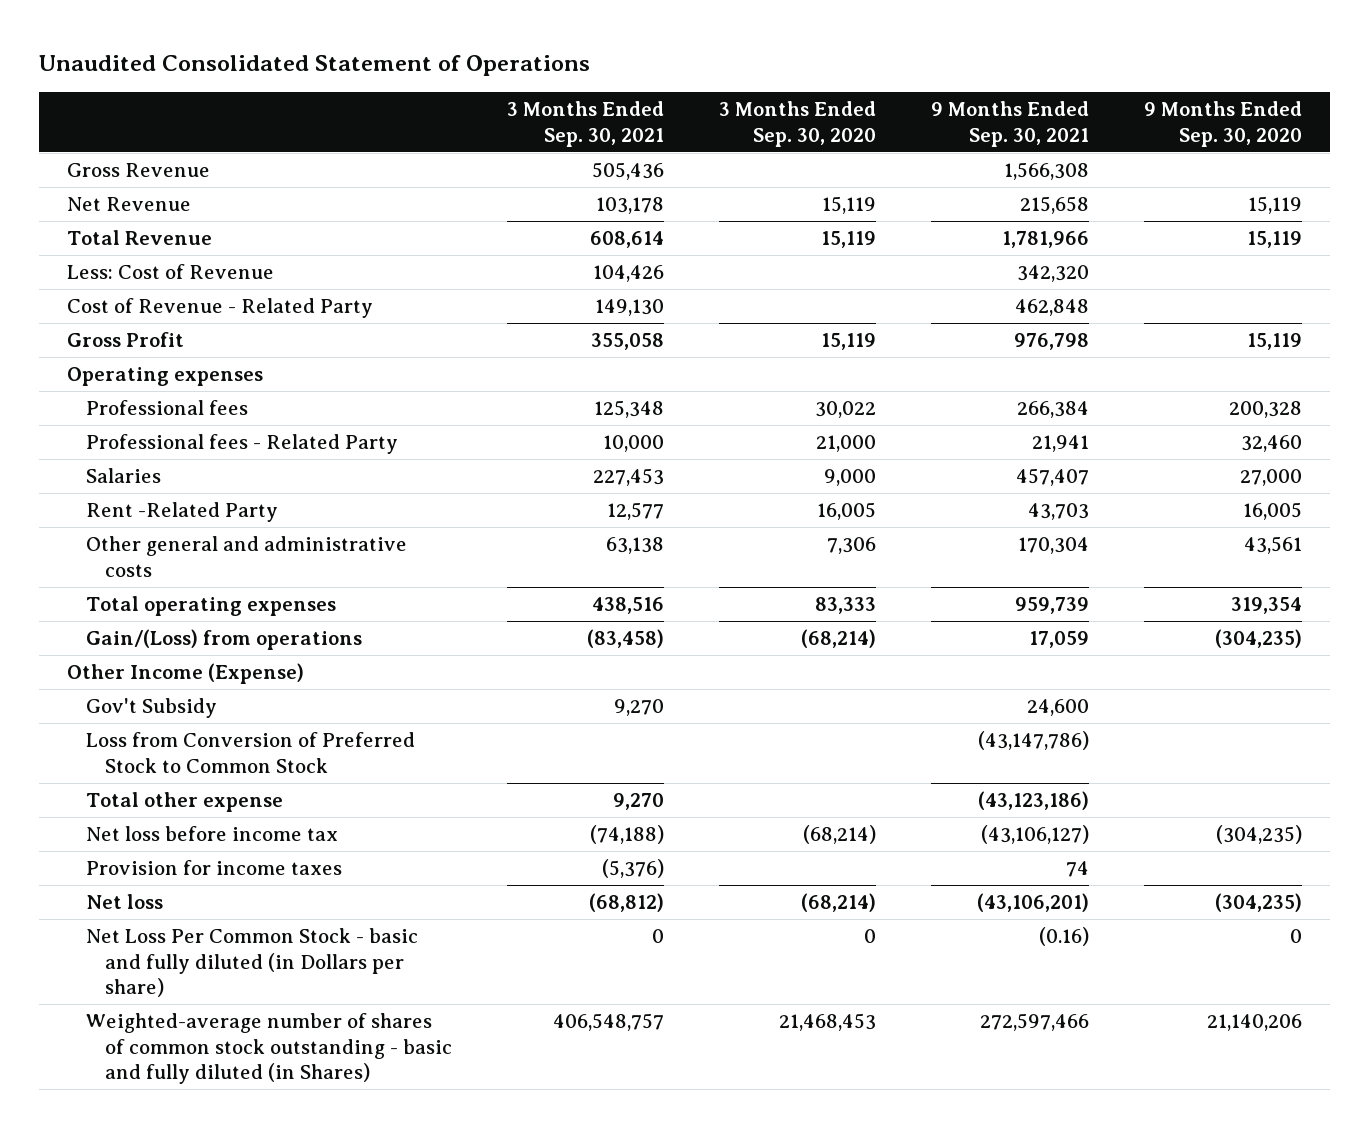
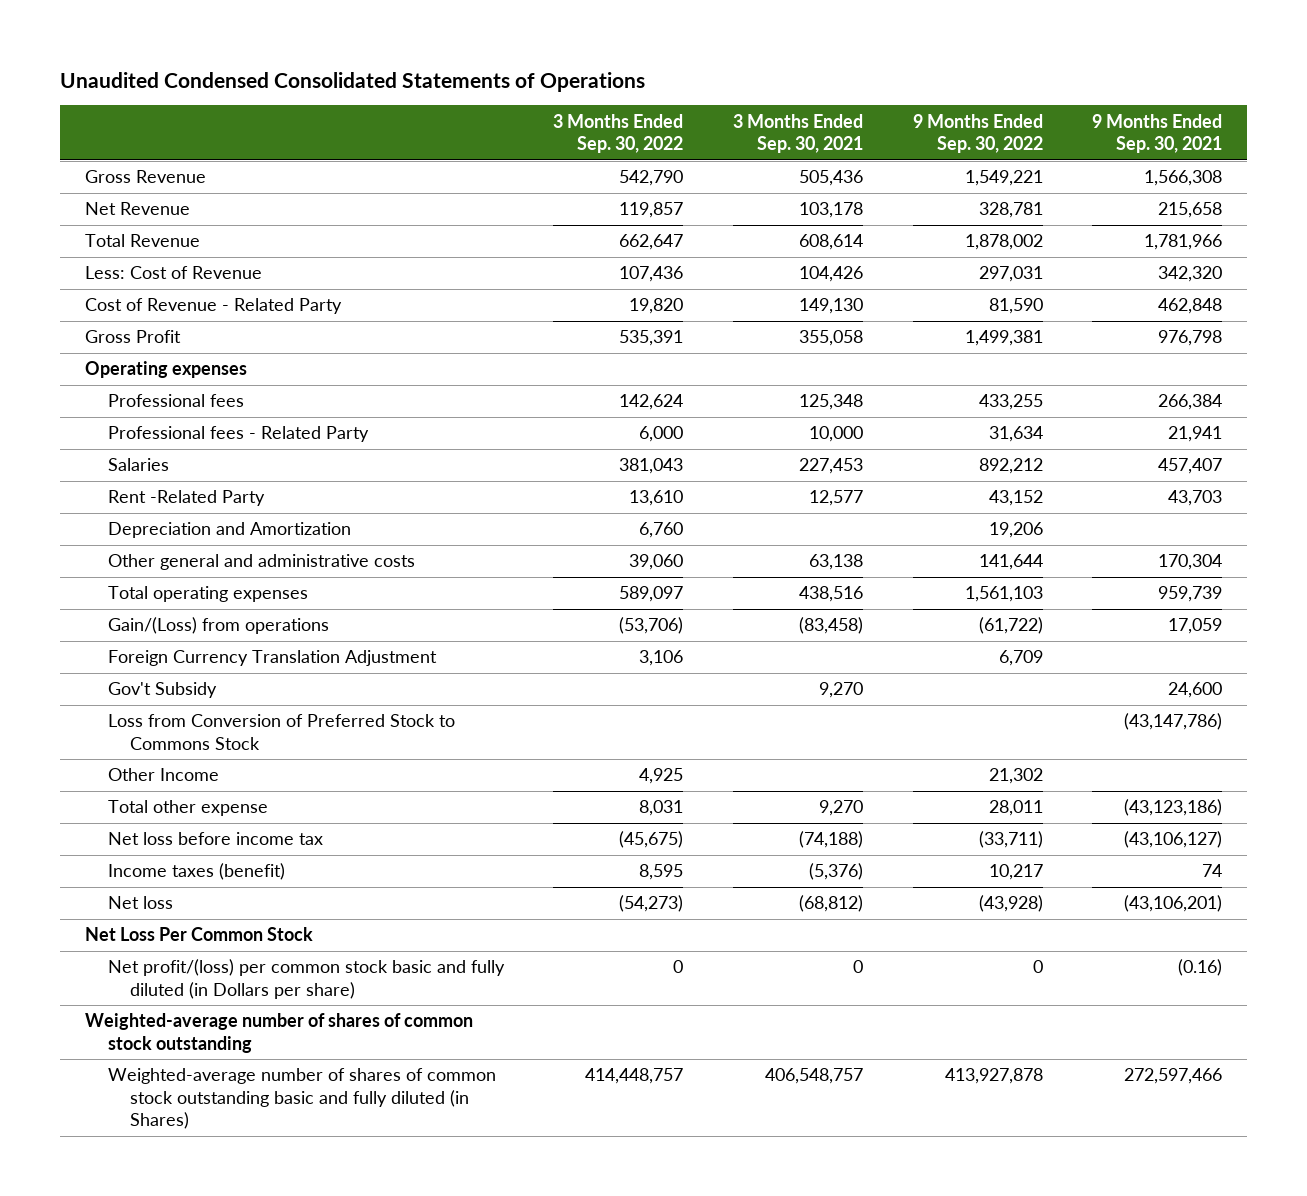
- Unaudited Consolidated Statement of Operations
+ Unaudited Condensed Consolidated Statements of Operations
- | 3 Months Ended Sep. 30, 2021 | 3 Months Ended Sep. 30, 2020 | 9 Months Ended Sep. 30, 2021 | 9 Months Ended Sep. 30, 2020
+ | 3 Months Ended Sep. 30, 2022 | 3 Months Ended Sep. 30, 2021 | 9 Months Ended Sep. 30, 2022 | 9 Months Ended Sep. 30, 2021
+ Depreciation and Amortization | 6,760 | | 19,206 |
- Other Income (Expense)
+ Foreign Currency Translation Adjustment | 3,106 | | 6,709 |
- Loss from Conversion of Preferred Stock to Common Stock | | | (43,147,786) |
+ Loss from Conversion of Preferred Stock to Commons Stock | | | | (43,147,786)
+ Other Income | 4,925 | | 21,302 |
- Provision for income taxes | (5,376) | | 74 |
+ Income taxes (benefit) | 8,595 | (5,376) | 10,217 | 74
- Net Loss Per Common Stock - basic and fully diluted (in Dollars per share) | 0 | 0 | (0.16) | 0
- Weighted-average number of shares of common stock outstanding - basic and fully diluted (in Shares) | 406,548,757 | 21,468,453 | 272,597,466 | 21,140,206
+ Net Loss Per Common Stock
+ Net profit/(loss) per common stock basic and fully diluted (in Dollars per share) | 0 | 0 | 0 | (0.16)
+ Weighted-average number of shares of common stock outstanding
+ Weighted-average number of shares of common stock outstanding basic and fully diluted (in Shares) | 414,448,757 | 406,548,757 | 413,927,878 | 272,597,466

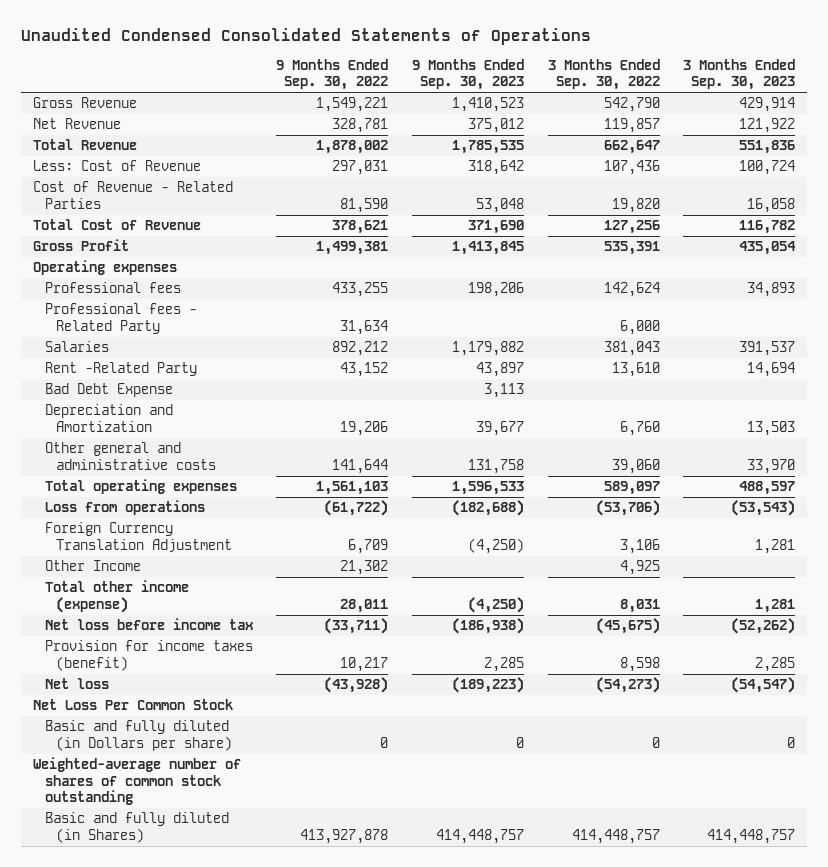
- | 3 Months Ended Sep. 30, 2022 | 3 Months Ended Sep. 30, 2021 | 9 Months Ended Sep. 30, 2022 | 9 Months Ended Sep. 30, 2021
+ | 9 Months Ended Sep. 30, 2022 | 9 Months Ended Sep. 30, 2023 | 3 Months Ended Sep. 30, 2022 | 3 Months Ended Sep. 30, 2023
- Cost of Revenue - Related Party | 19,820 | 149,130 | 81,590 | 462,848
+ Cost of Revenue - Related Parties | 81,590 | 53,048 | 19,820 | 16,058
+ Total Cost of Revenue | 378,621 | 371,690 | 127,256 | 116,782
+ Bad Debt Expense | | 3,113 | |
- Gain/(Loss) from operations | (53,706) | (83,458) | (61,722) | 17,059
+ Loss from operations | (61,722) | (182,688) | (53,706) | (53,543)
- Gov't Subsidy | | 9,270 | | 24,600
- Loss from Conversion of Preferred Stock to Commons Stock | | | | (43,147,786)
- Total other expense | 8,031 | 9,270 | 28,011 | (43,123,186)
+ Total other income (expense) | 28,011 | (4,250) | 8,031 | 1,281
- Income taxes (benefit) | 8,595 | (5,376) | 10,217 | 74
+ Provision for income taxes (benefit) | 10,217 | 2,285 | 8,598 | 2,285
- Net profit/(loss) per common stock basic and fully diluted (in Dollars per share) | 0 | 0 | 0 | (0.16)
+ Basic and fully diluted (in Dollars per share) | 0 | 0 | 0 | 0
- Weighted-average number of shares of common stock outstanding basic and fully diluted (in Shares) | 414,448,757 | 406,548,757 | 413,927,878 | 272,597,466
+ Basic and fully diluted (in Shares) | 413,927,878 | 414,448,757 | 414,448,757 | 414,448,757

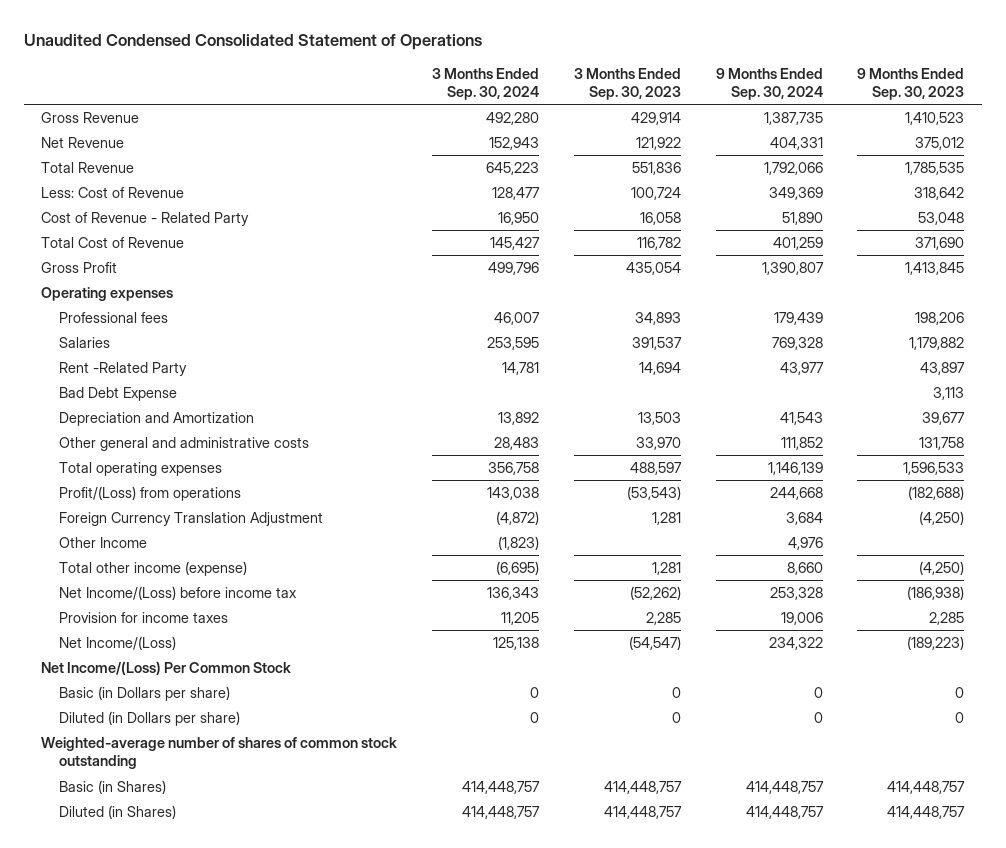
- Unaudited Condensed Consolidated Statements of Operations
+ Unaudited Condensed Consolidated Statement of Operations
- | 9 Months Ended Sep. 30, 2022 | 9 Months Ended Sep. 30, 2023 | 3 Months Ended Sep. 30, 2022 | 3 Months Ended Sep. 30, 2023
+ | 3 Months Ended Sep. 30, 2024 | 3 Months Ended Sep. 30, 2023 | 9 Months Ended Sep. 30, 2024 | 9 Months Ended Sep. 30, 2023
- Cost of Revenue - Related Parties | 81,590 | 53,048 | 19,820 | 16,058
+ Cost of Revenue - Related Party | 16,950 | 16,058 | 51,890 | 53,048
- Professional fees - Related Party | 31,634 | | 6,000 |
- Loss from operations | (61,722) | (182,688) | (53,706) | (53,543)
+ Profit/(Loss) from operations | 143,038 | (53,543) | 244,668 | (182,688)
- Net loss before income tax | (33,711) | (186,938) | (45,675) | (52,262)
- Provision for income taxes (benefit) | 10,217 | 2,285 | 8,598 | 2,285
- Net loss | (43,928) | (189,223) | (54,273) | (54,547)
- Net Loss Per Common Stock
- Basic and fully diluted (in Dollars per share) | 0 | 0 | 0 | 0
+ Net Income/(Loss) before income tax | 136,343 | (52,262) | 253,328 | (186,938)
+ Provision for income taxes | 11,205 | 2,285 | 19,006 | 2,285
+ Net Income/(Loss) | 125,138 | (54,547) | 234,322 | (189,223)
+ Net Income/(Loss) Per Common Stock
+ Basic (in Dollars per share) | 0 | 0 | 0 | 0
+ Diluted (in Dollars per share) | 0 | 0 | 0 | 0
- Basic and fully diluted (in Shares) | 413,927,878 | 414,448,757 | 414,448,757 | 414,448,757
+ Basic (in Shares) | 414,448,757 | 414,448,757 | 414,448,757 | 414,448,757
+ Diluted (in Shares) | 414,448,757 | 414,448,757 | 414,448,757 | 414,448,757

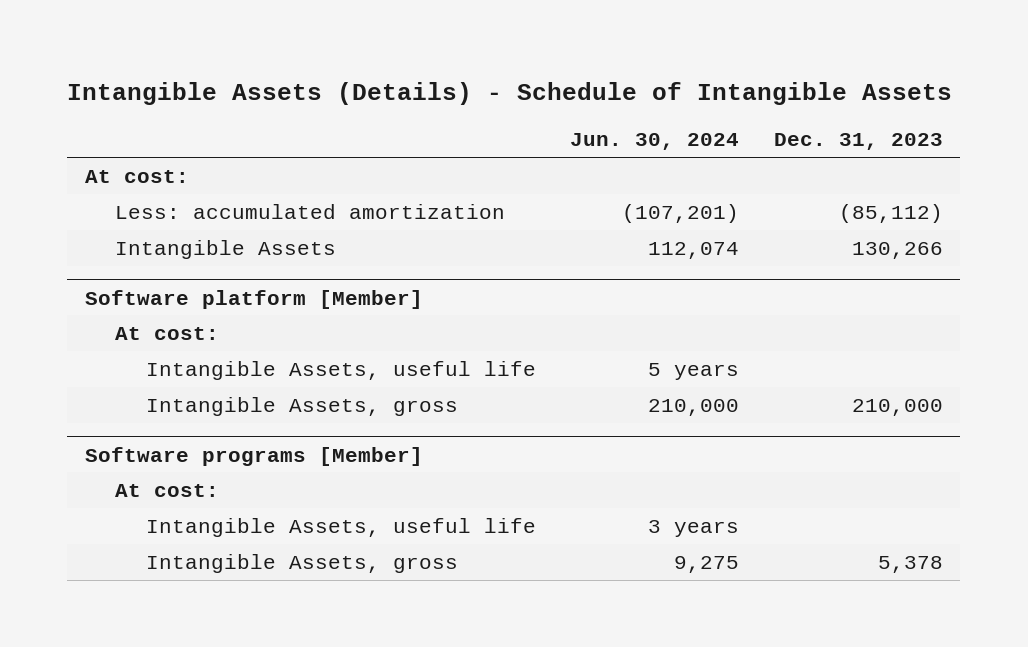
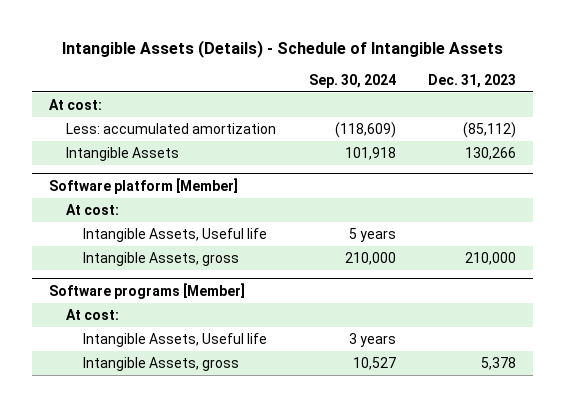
- | Jun. 30, 2024 | Dec. 31, 2023
+ | Sep. 30, 2024 | Dec. 31, 2023
@ Software platform [Member]
- Intangible Assets, useful life | 5 years |
+ Intangible Assets, Useful life | 5 years |
@ Software programs [Member]
- Intangible Assets, useful life | 3 years |
+ Intangible Assets, Useful life | 3 years |

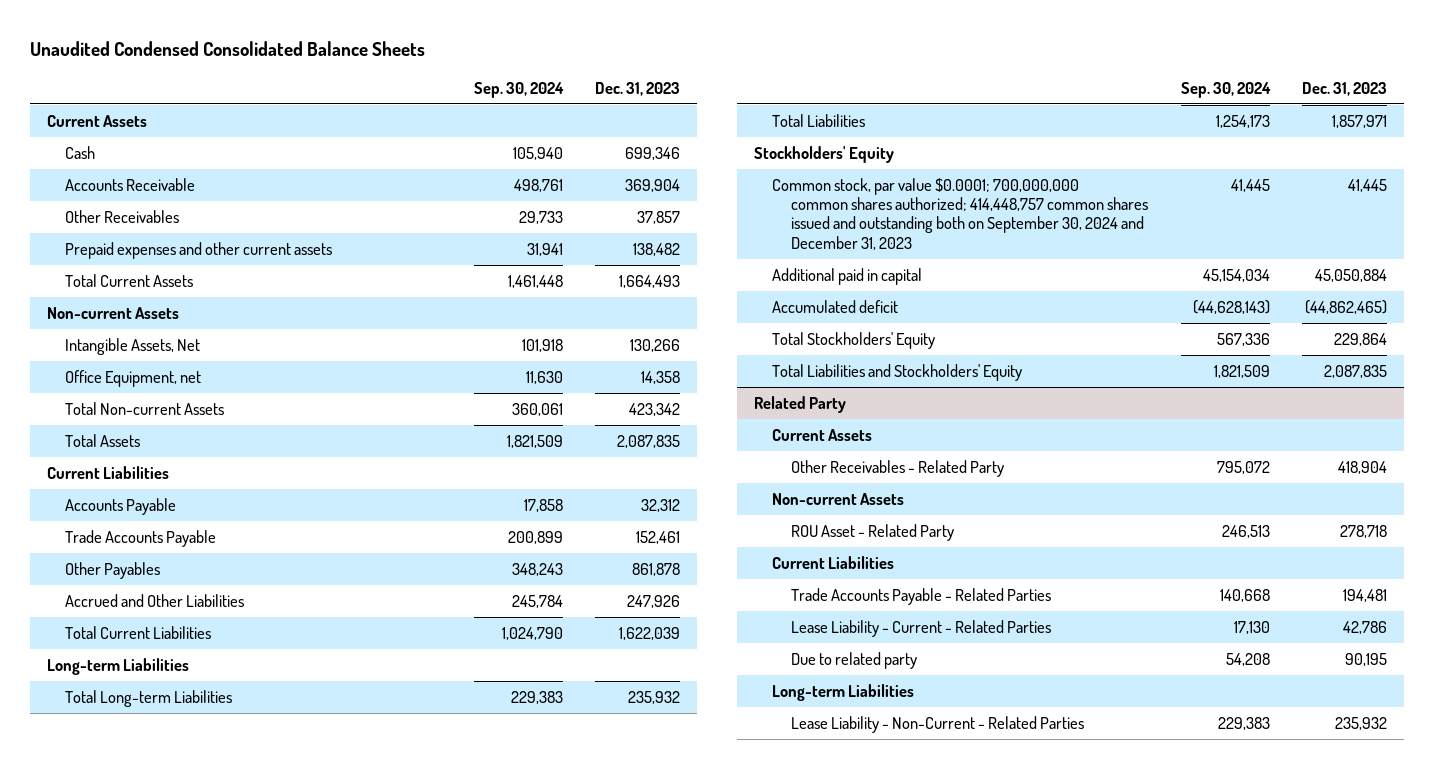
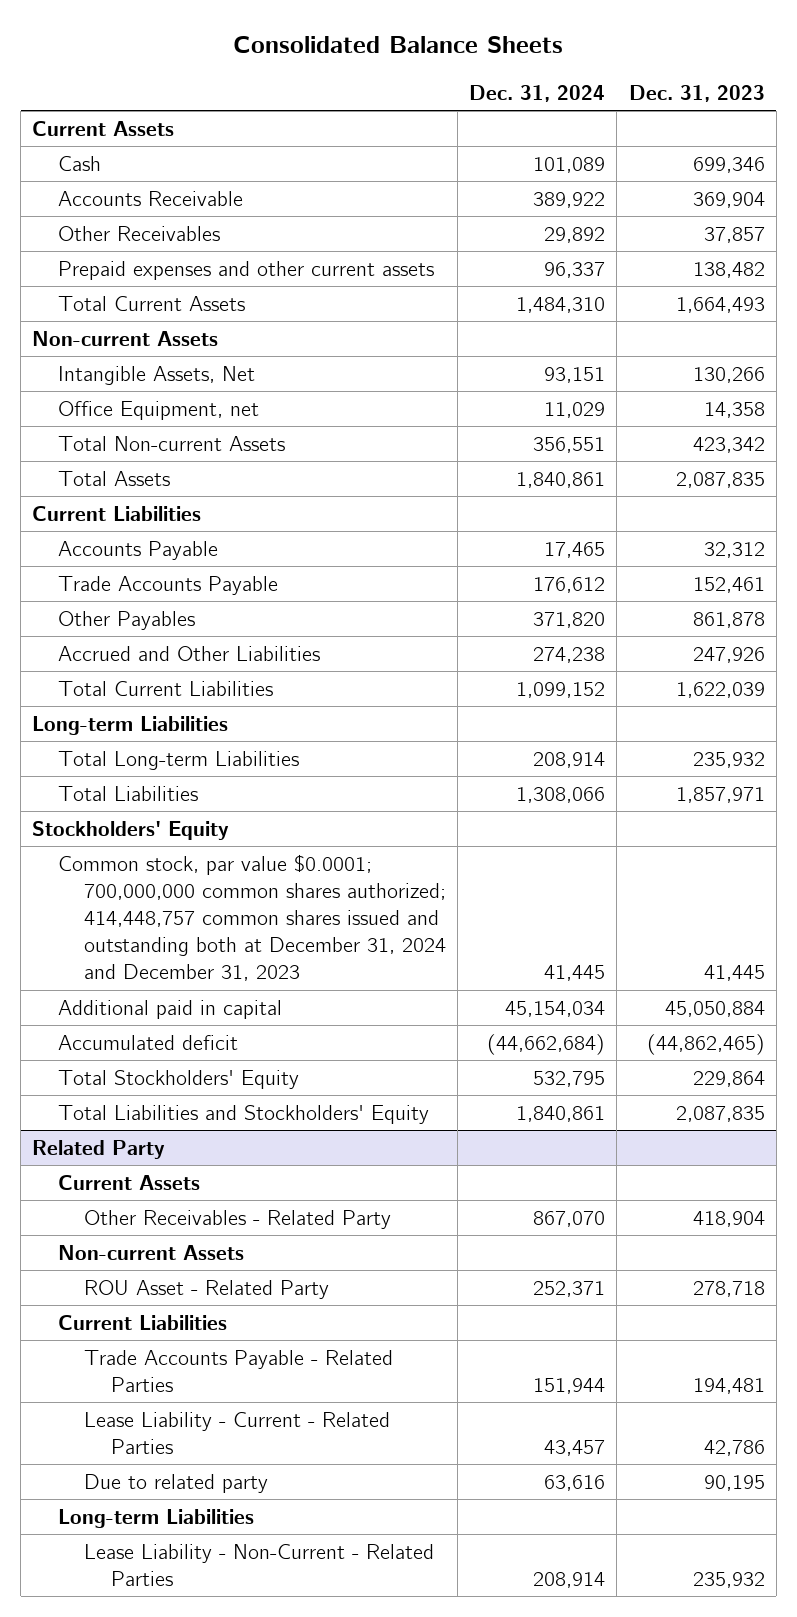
- Unaudited Condensed Consolidated Balance Sheets
+ Consolidated Balance Sheets
- | Sep. 30, 2024 | Dec. 31, 2023
+ | Dec. 31, 2024 | Dec. 31, 2023
- Common stock, par value $0.0001; 700,000,000 common shares authorized; 414,448,757 common shares issued and outstanding both on September 30, 2024 and December 31, 2023 | 41,445 | 41,445
+ Common stock, par value $0.0001; 700,000,000 common shares authorized; 414,448,757 common shares issued and outstanding both at December 31, 2024 and December 31, 2023 | 41,445 | 41,445

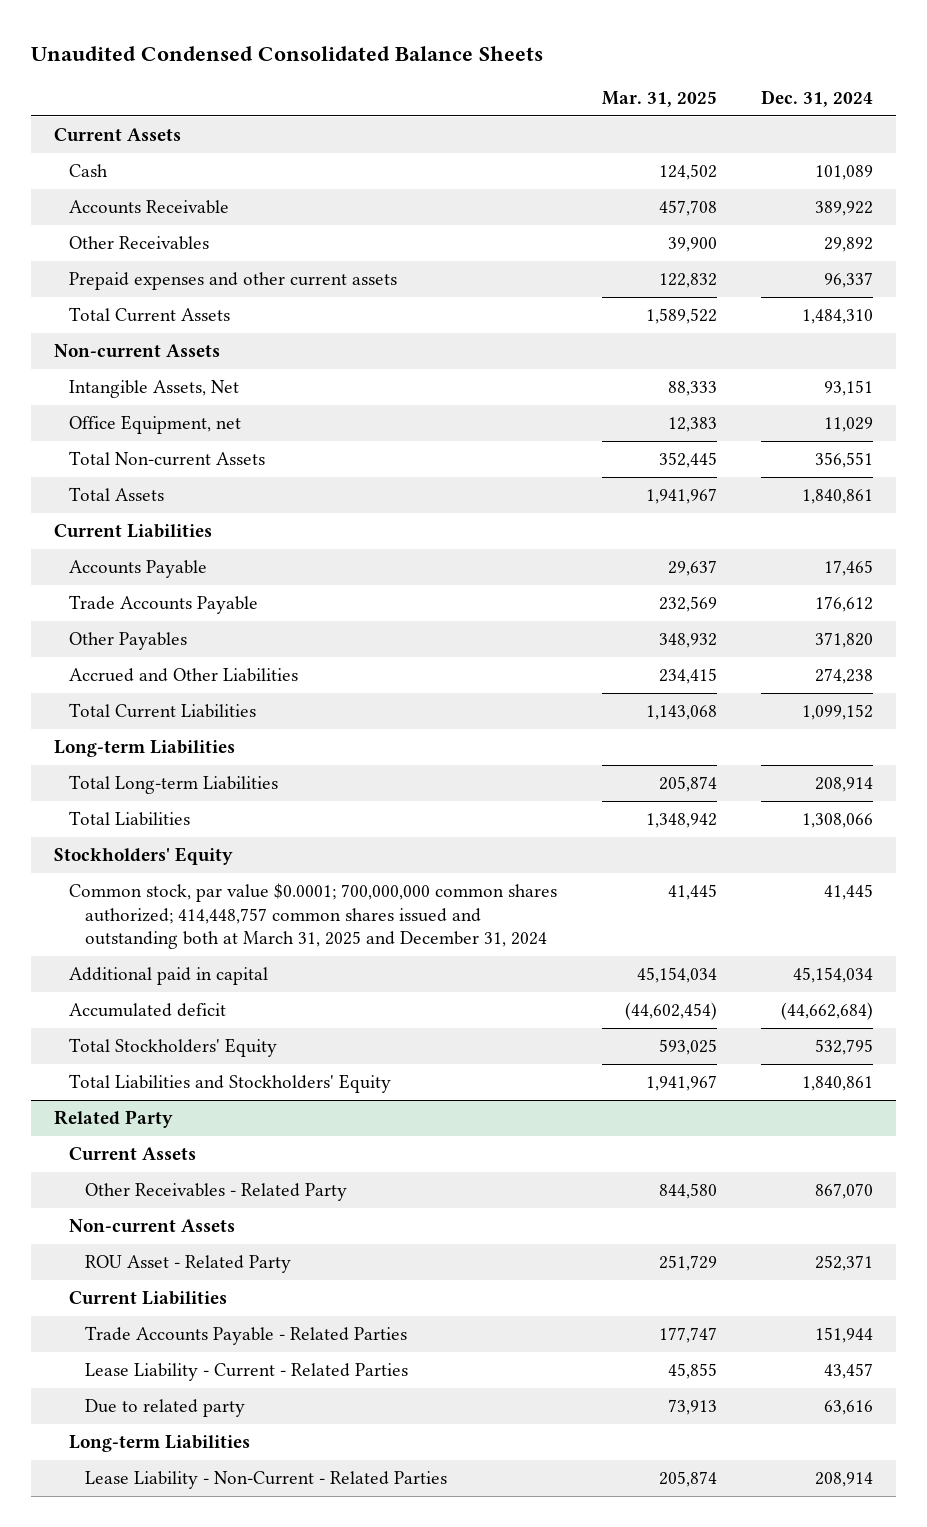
- Consolidated Balance Sheets
+ Unaudited Condensed Consolidated Balance Sheets
- | Dec. 31, 2024 | Dec. 31, 2023
+ | Mar. 31, 2025 | Dec. 31, 2024
- Common stock, par value $0.0001; 700,000,000 common shares authorized; 414,448,757 common shares issued and outstanding both at December 31, 2024 and December 31, 2023 | 41,445 | 41,445
+ Common stock, par value $0.0001; 700,000,000 common shares authorized; 414,448,757 common shares issued and outstanding both at March 31, 2025 and December 31, 2024 | 41,445 | 41,445

